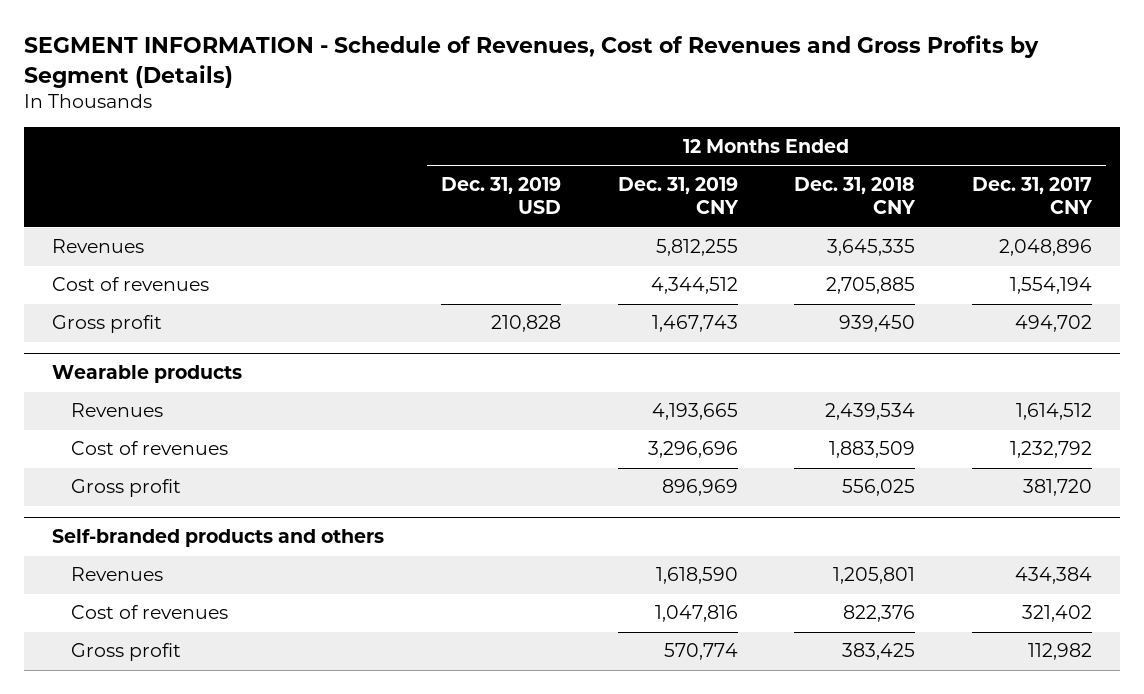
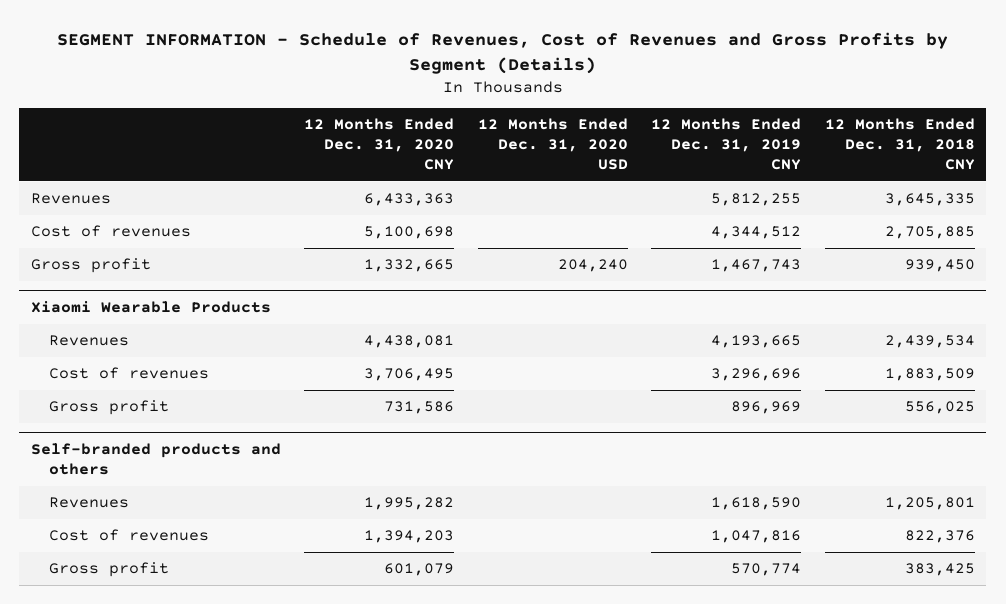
- | 12 Months Ended Dec. 31, 2019 USD | 12 Months Ended Dec. 31, 2019 CNY | 12 Months Ended Dec. 31, 2018 CNY | 12 Months Ended Dec. 31, 2017 CNY
+ | 12 Months Ended Dec. 31, 2020 CNY | 12 Months Ended Dec. 31, 2020 USD | 12 Months Ended Dec. 31, 2019 CNY | 12 Months Ended Dec. 31, 2018 CNY
- Wearable products
+ Xiaomi Wearable Products

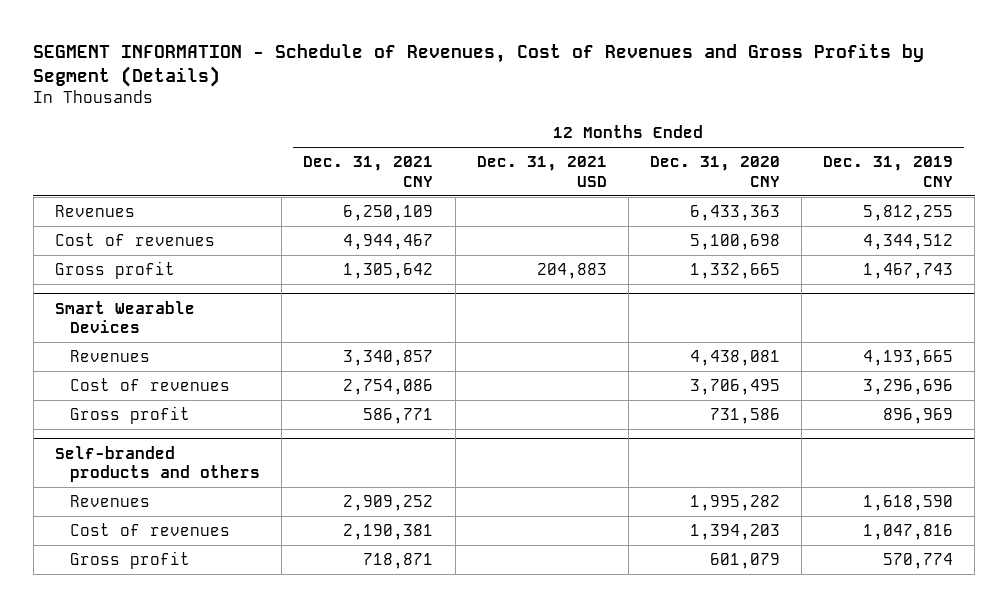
- | 12 Months Ended Dec. 31, 2020 CNY | 12 Months Ended Dec. 31, 2020 USD | 12 Months Ended Dec. 31, 2019 CNY | 12 Months Ended Dec. 31, 2018 CNY
+ | 12 Months Ended Dec. 31, 2021 CNY | 12 Months Ended Dec. 31, 2021 USD | 12 Months Ended Dec. 31, 2020 CNY | 12 Months Ended Dec. 31, 2019 CNY
- Xiaomi Wearable Products
+ Smart Wearable Devices

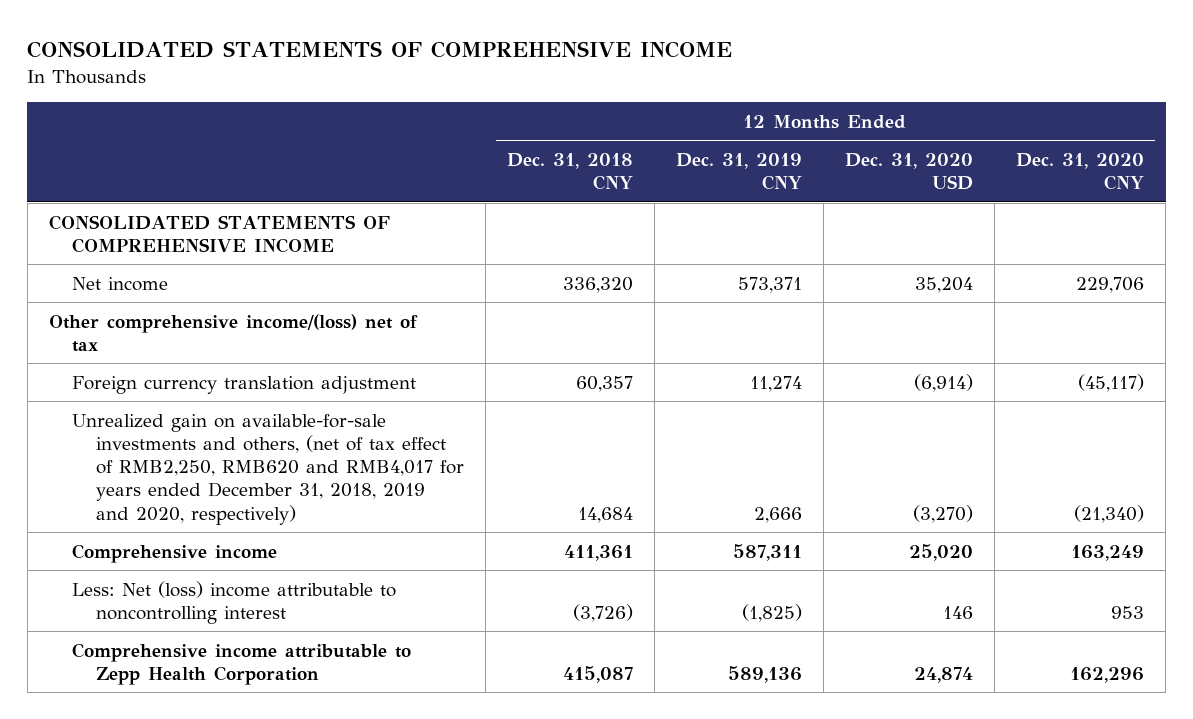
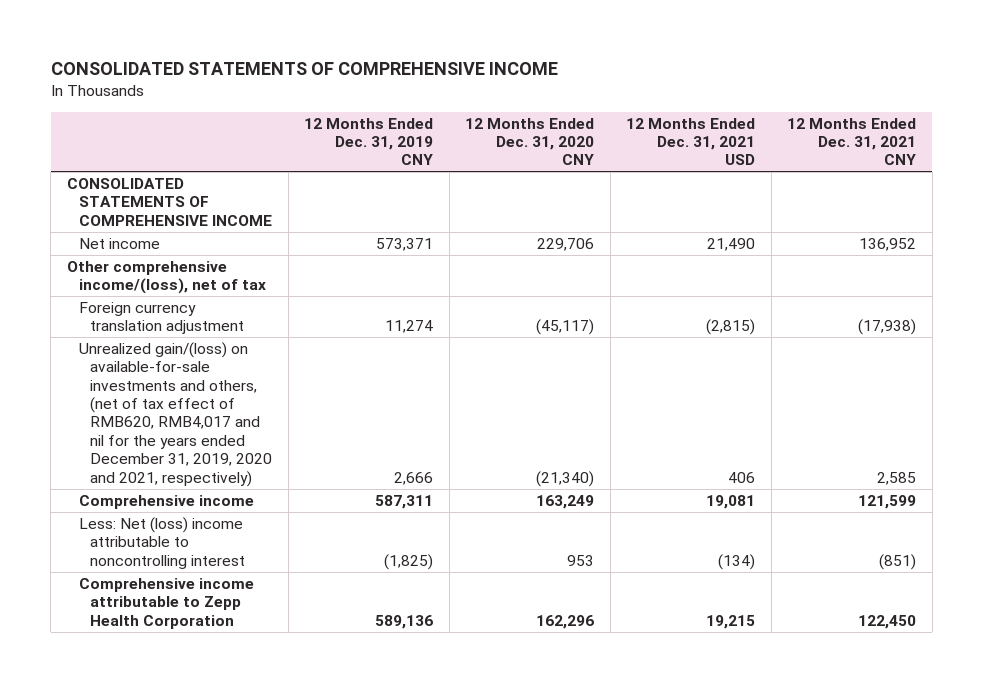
- | 12 Months Ended Dec. 31, 2018 CNY | 12 Months Ended Dec. 31, 2019 CNY | 12 Months Ended Dec. 31, 2020 USD | 12 Months Ended Dec. 31, 2020 CNY
+ | 12 Months Ended Dec. 31, 2019 CNY | 12 Months Ended Dec. 31, 2020 CNY | 12 Months Ended Dec. 31, 2021 USD | 12 Months Ended Dec. 31, 2021 CNY
- Other comprehensive income/(loss) net of tax
+ Other comprehensive income/(loss), net of tax
- Unrealized gain on available-for-sale investments and others, (net of tax effect of RMB2,250, RMB620 and RMB4,017 for years ended December 31, 2018, 2019 and 2020, respectively) | 14,684 | 2,666 | (3,270) | (21,340)
+ Unrealized gain/(loss) on available-for-sale investments and others, (net of tax effect of RMB620, RMB4,017 and nil for the years ended December 31, 2019, 2020 and 2021, respectively) | 2,666 | (21,340) | 406 | 2,585

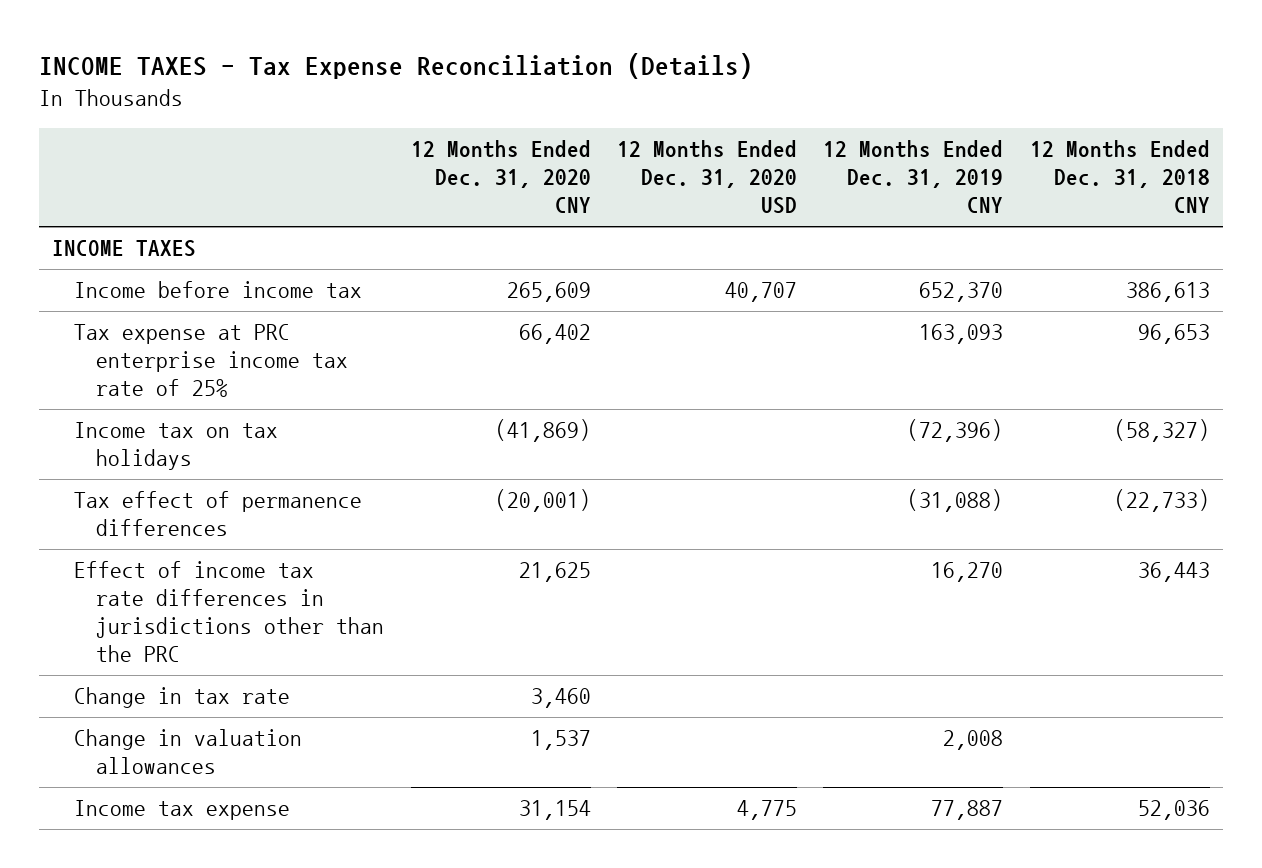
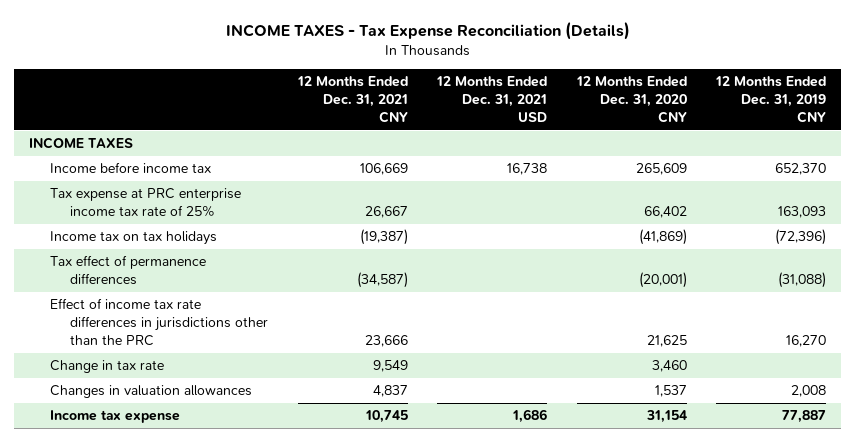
- | 12 Months Ended Dec. 31, 2020 CNY | 12 Months Ended Dec. 31, 2020 USD | 12 Months Ended Dec. 31, 2019 CNY | 12 Months Ended Dec. 31, 2018 CNY
+ | 12 Months Ended Dec. 31, 2021 CNY | 12 Months Ended Dec. 31, 2021 USD | 12 Months Ended Dec. 31, 2020 CNY | 12 Months Ended Dec. 31, 2019 CNY
- Change in valuation allowances | 1,537 | | 2,008 |
+ Changes in valuation allowances | 4,837 | | 1,537 | 2,008

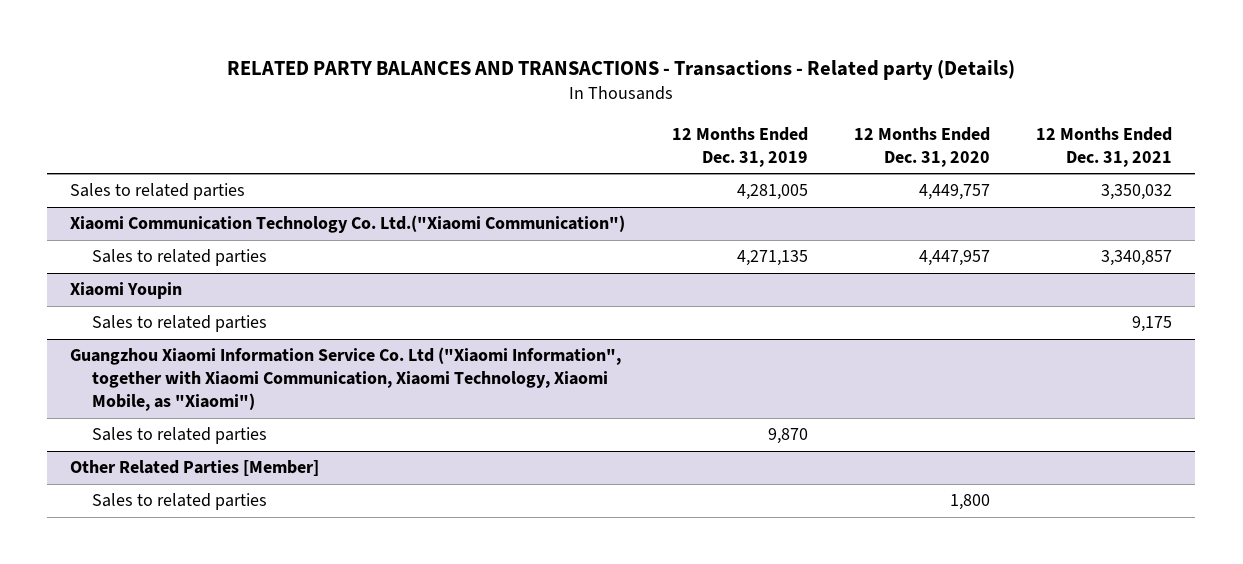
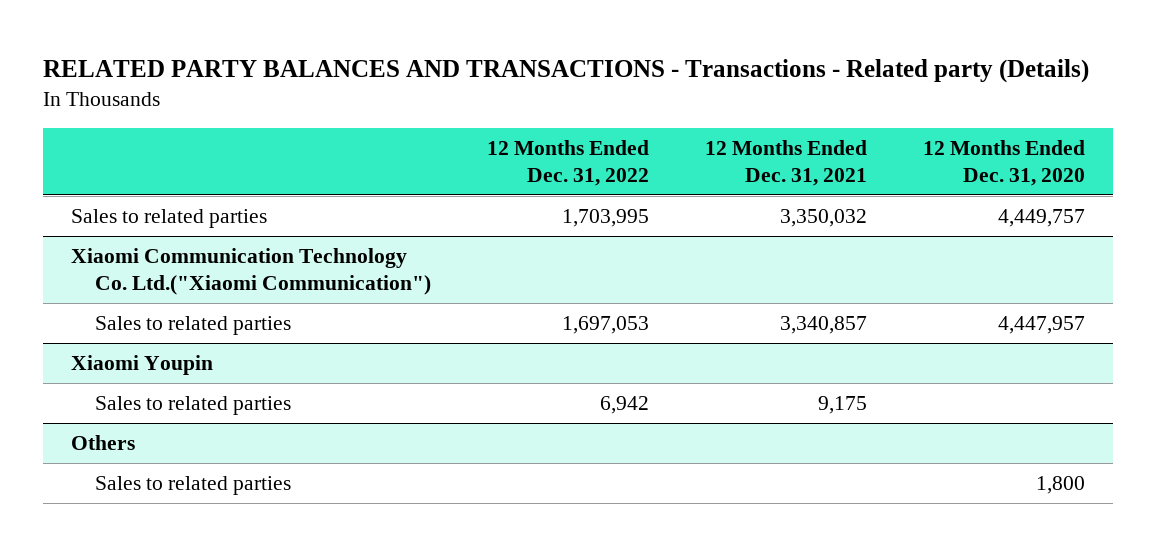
- | 12 Months Ended Dec. 31, 2019 | 12 Months Ended Dec. 31, 2020 | 12 Months Ended Dec. 31, 2021
+ | 12 Months Ended Dec. 31, 2022 | 12 Months Ended Dec. 31, 2021 | 12 Months Ended Dec. 31, 2020
- Guangzhou Xiaomi Information Service Co. Ltd ("Xiaomi Information", together with Xiaomi Communication, Xiaomi Technology, Xiaomi Mobile, as "Xiaomi")
- Sales to related parties | 9,870 | |
- Other Related Parties [Member]
+ Others

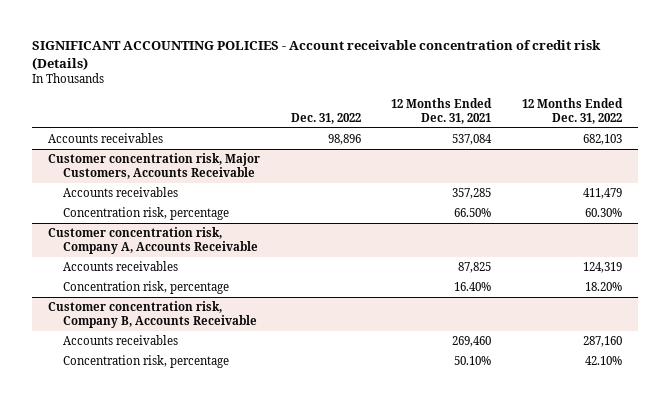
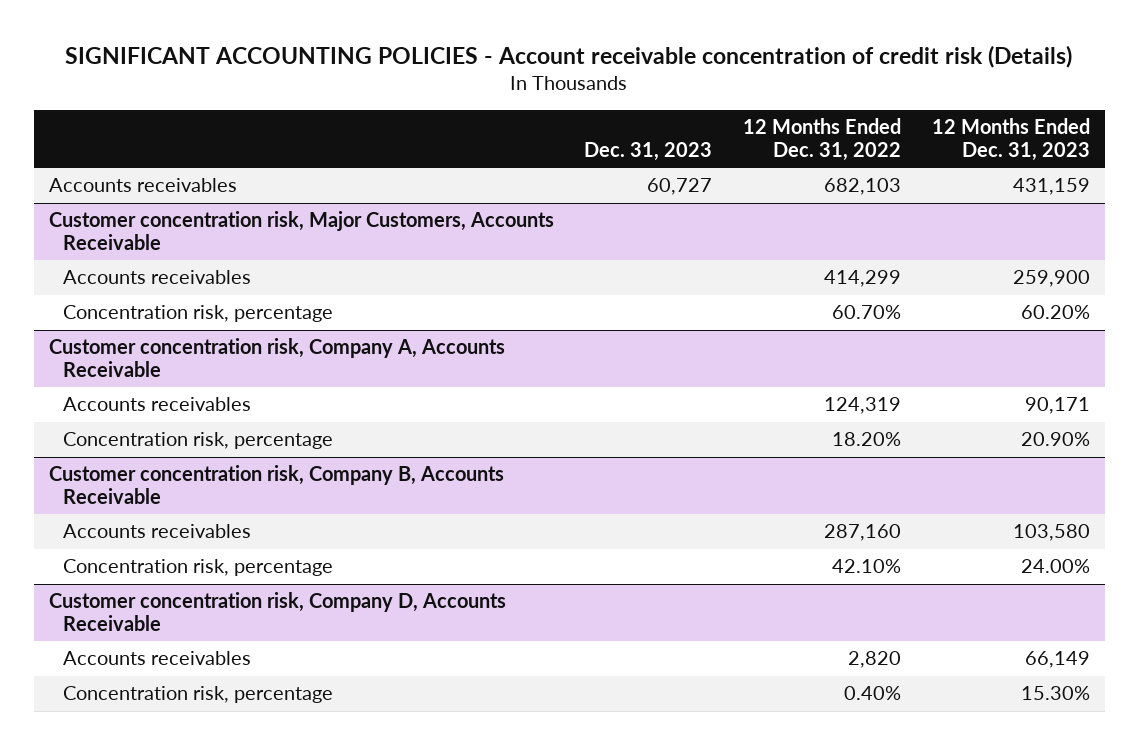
- | Dec. 31, 2022 | 12 Months Ended Dec. 31, 2021 | 12 Months Ended Dec. 31, 2022
+ | Dec. 31, 2023 | 12 Months Ended Dec. 31, 2022 | 12 Months Ended Dec. 31, 2023
@ Customer concentration risk, Major Customers, Accounts Receivable
- Accounts receivables | | 357,285 | 411,479
- Concentration risk, percentage | | 66.50% | 60.30%
+ Accounts receivables | | 414,299 | 259,900
+ Concentration risk, percentage | | 60.70% | 60.20%
+ Customer concentration risk, Company D, Accounts Receivable
+ Accounts receivables | | 2,820 | 66,149
+ Concentration risk, percentage | | 0.40% | 15.30%

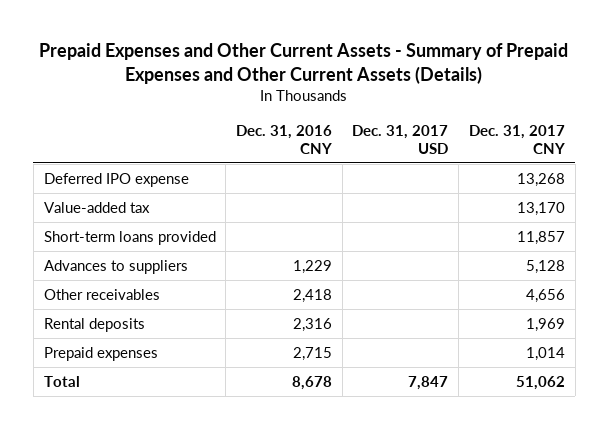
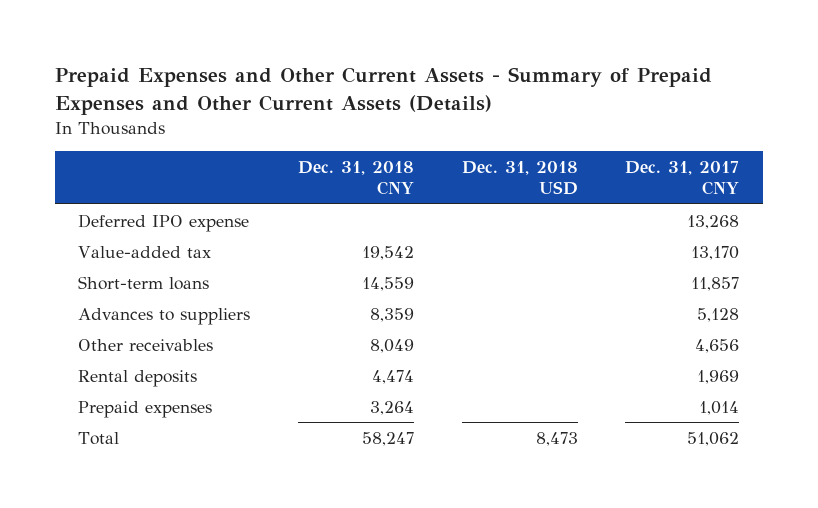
- | Dec. 31, 2016 CNY | Dec. 31, 2017 USD | Dec. 31, 2017 CNY
+ | Dec. 31, 2018 CNY | Dec. 31, 2018 USD | Dec. 31, 2017 CNY
- Short-term loans provided | | | 11,857
+ Short-term loans | 14,559 | | 11,857

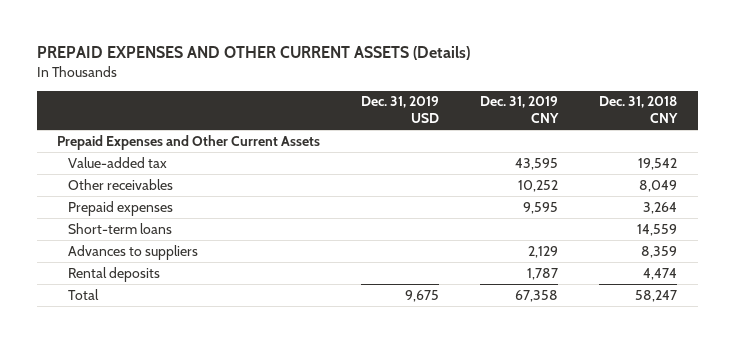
- Prepaid Expenses and Other Current Assets - Summary of Prepaid Expenses and Other Current Assets (Details)
+ PREPAID EXPENSES AND OTHER CURRENT ASSETS (Details)
- | Dec. 31, 2018 CNY | Dec. 31, 2018 USD | Dec. 31, 2017 CNY
+ | Dec. 31, 2019 USD | Dec. 31, 2019 CNY | Dec. 31, 2018 CNY
- Deferred IPO expense | | | 13,268
+ Prepaid Expenses and Other Current Assets
moved up: Other receivables | | 10,252 | 8,049
moved up: Prepaid expenses | | 9,595 | 3,264

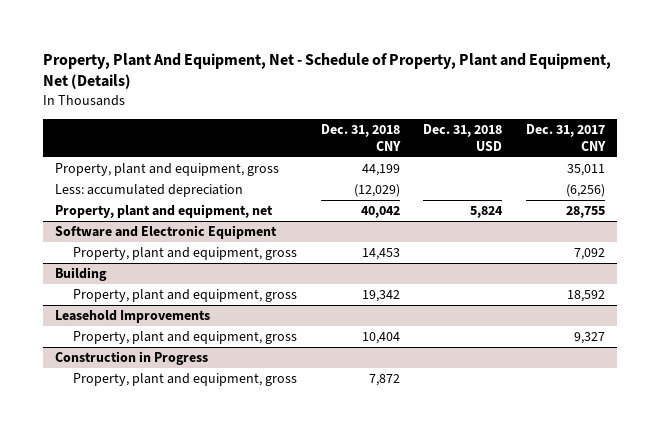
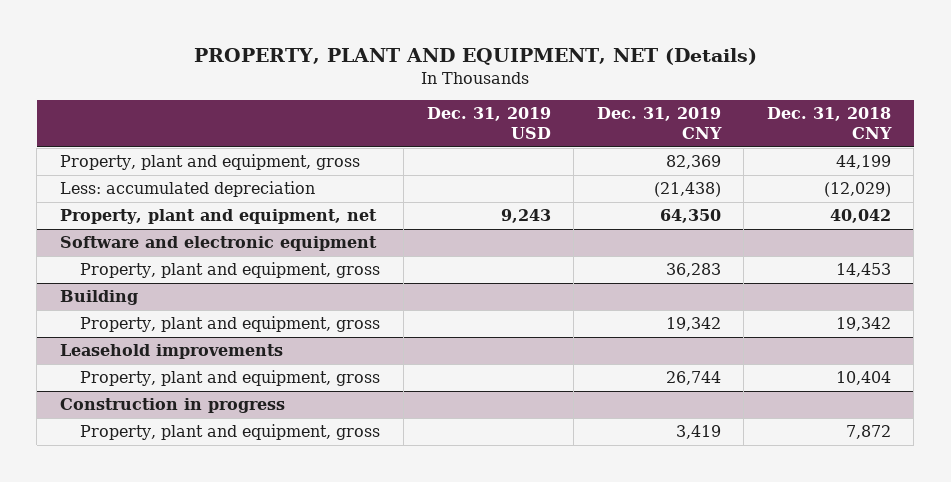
- Property, Plant And Equipment, Net - Schedule of Property, Plant and Equipment, Net (Details)
+ PROPERTY, PLANT AND EQUIPMENT, NET (Details)
- | Dec. 31, 2018 CNY | Dec. 31, 2018 USD | Dec. 31, 2017 CNY
+ | Dec. 31, 2019 USD | Dec. 31, 2019 CNY | Dec. 31, 2018 CNY
- Software and Electronic Equipment
+ Software and electronic equipment
- Leasehold Improvements
+ Leasehold improvements
- Construction in Progress
+ Construction in progress

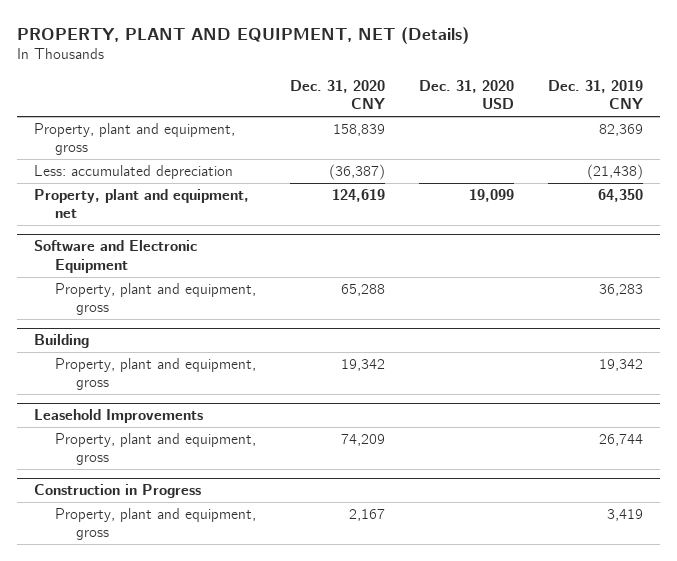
- | Dec. 31, 2019 USD | Dec. 31, 2019 CNY | Dec. 31, 2018 CNY
+ | Dec. 31, 2020 CNY | Dec. 31, 2020 USD | Dec. 31, 2019 CNY
- Software and electronic equipment
+ Software and Electronic Equipment
- Leasehold improvements
+ Leasehold Improvements
- Construction in progress
+ Construction in Progress

